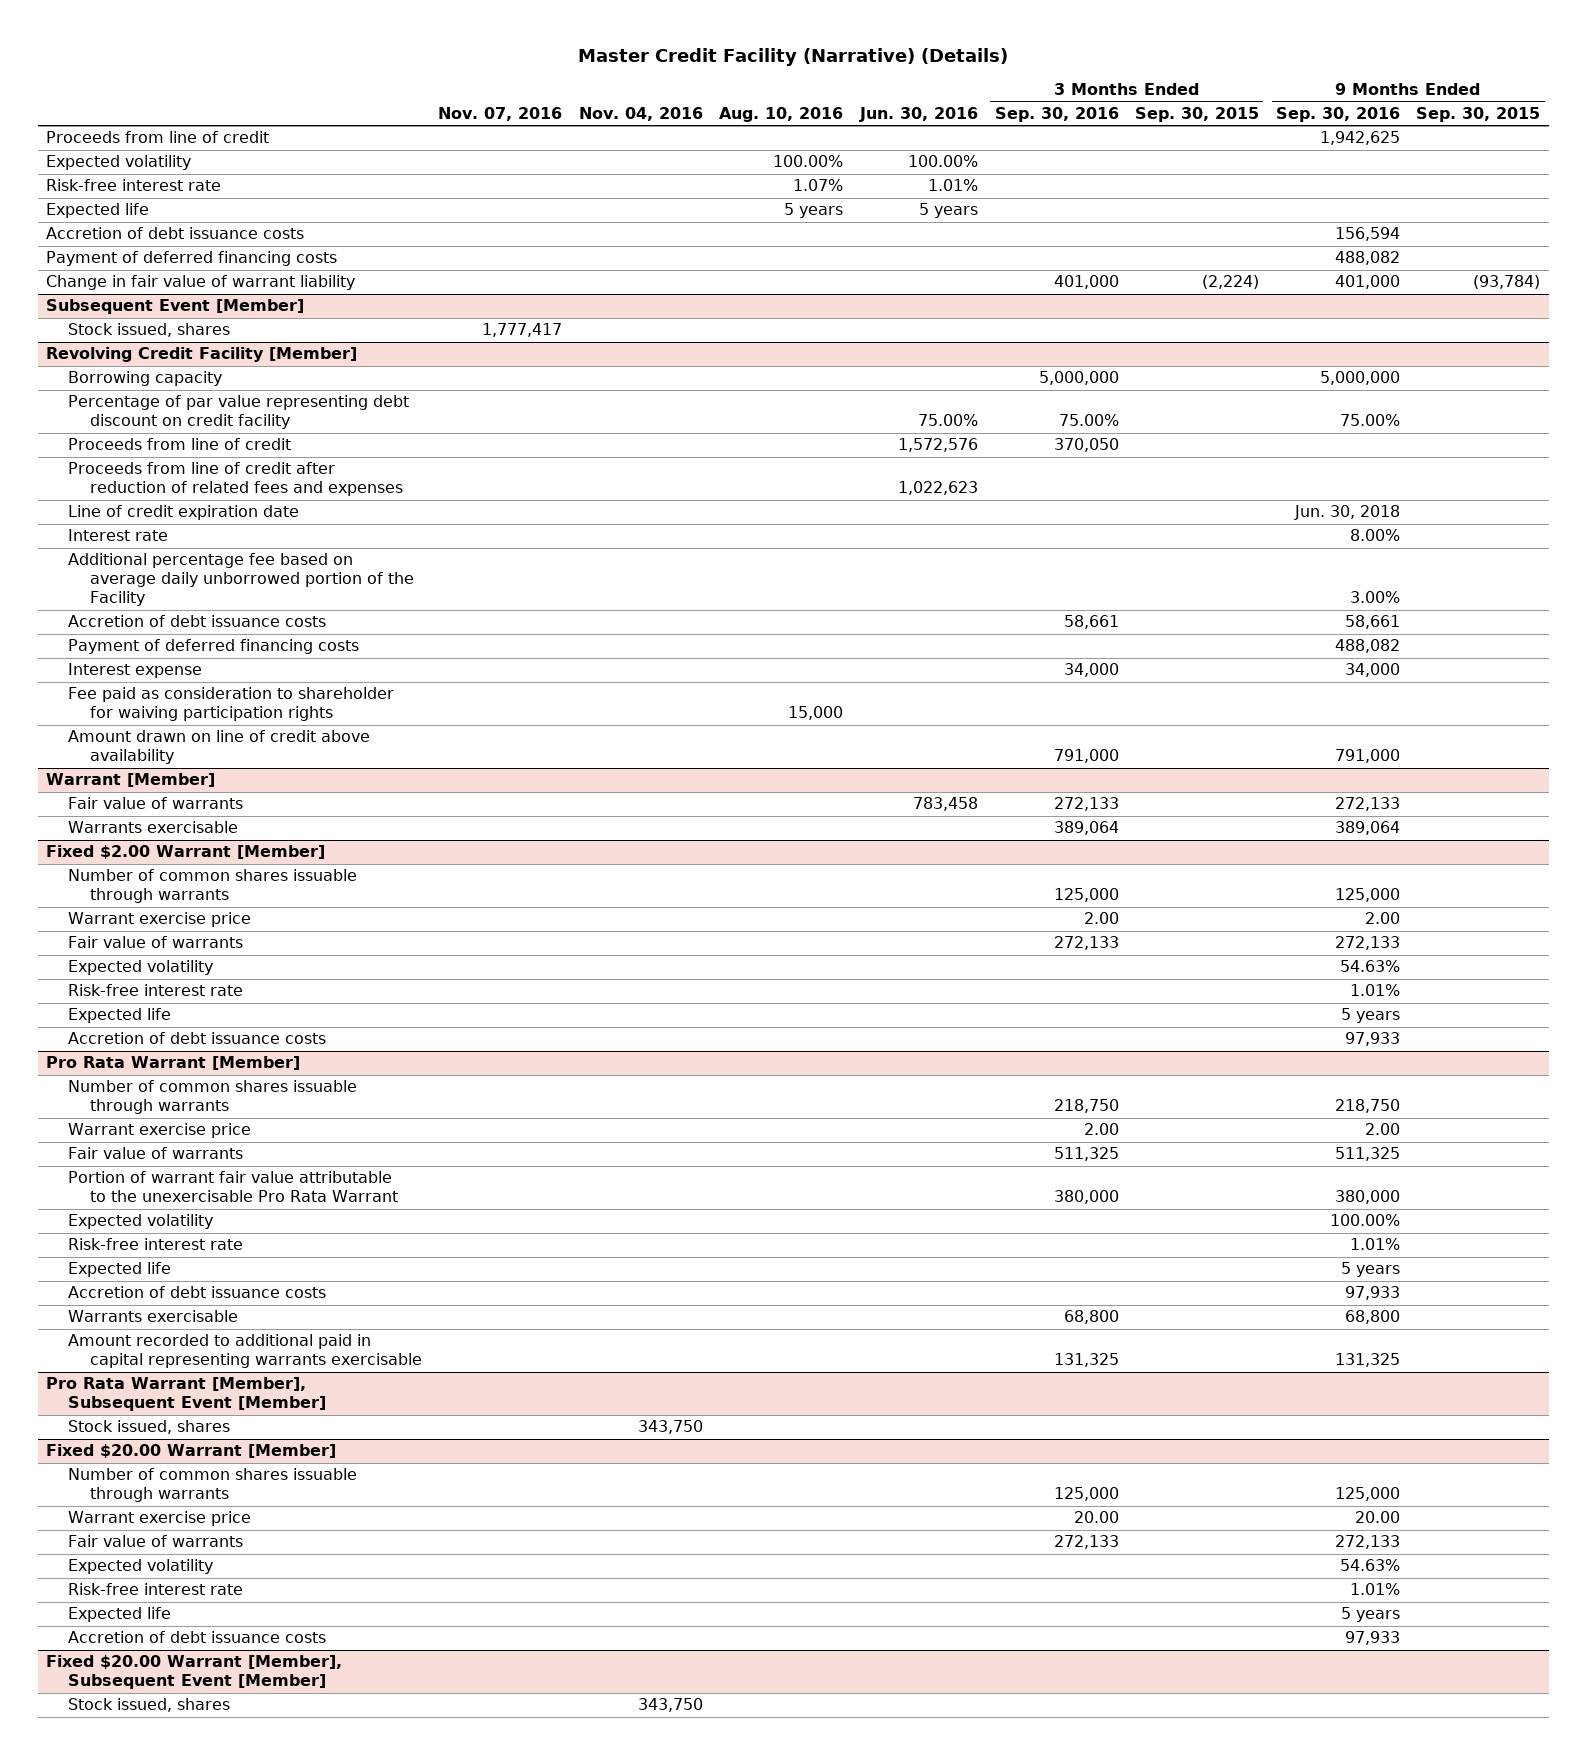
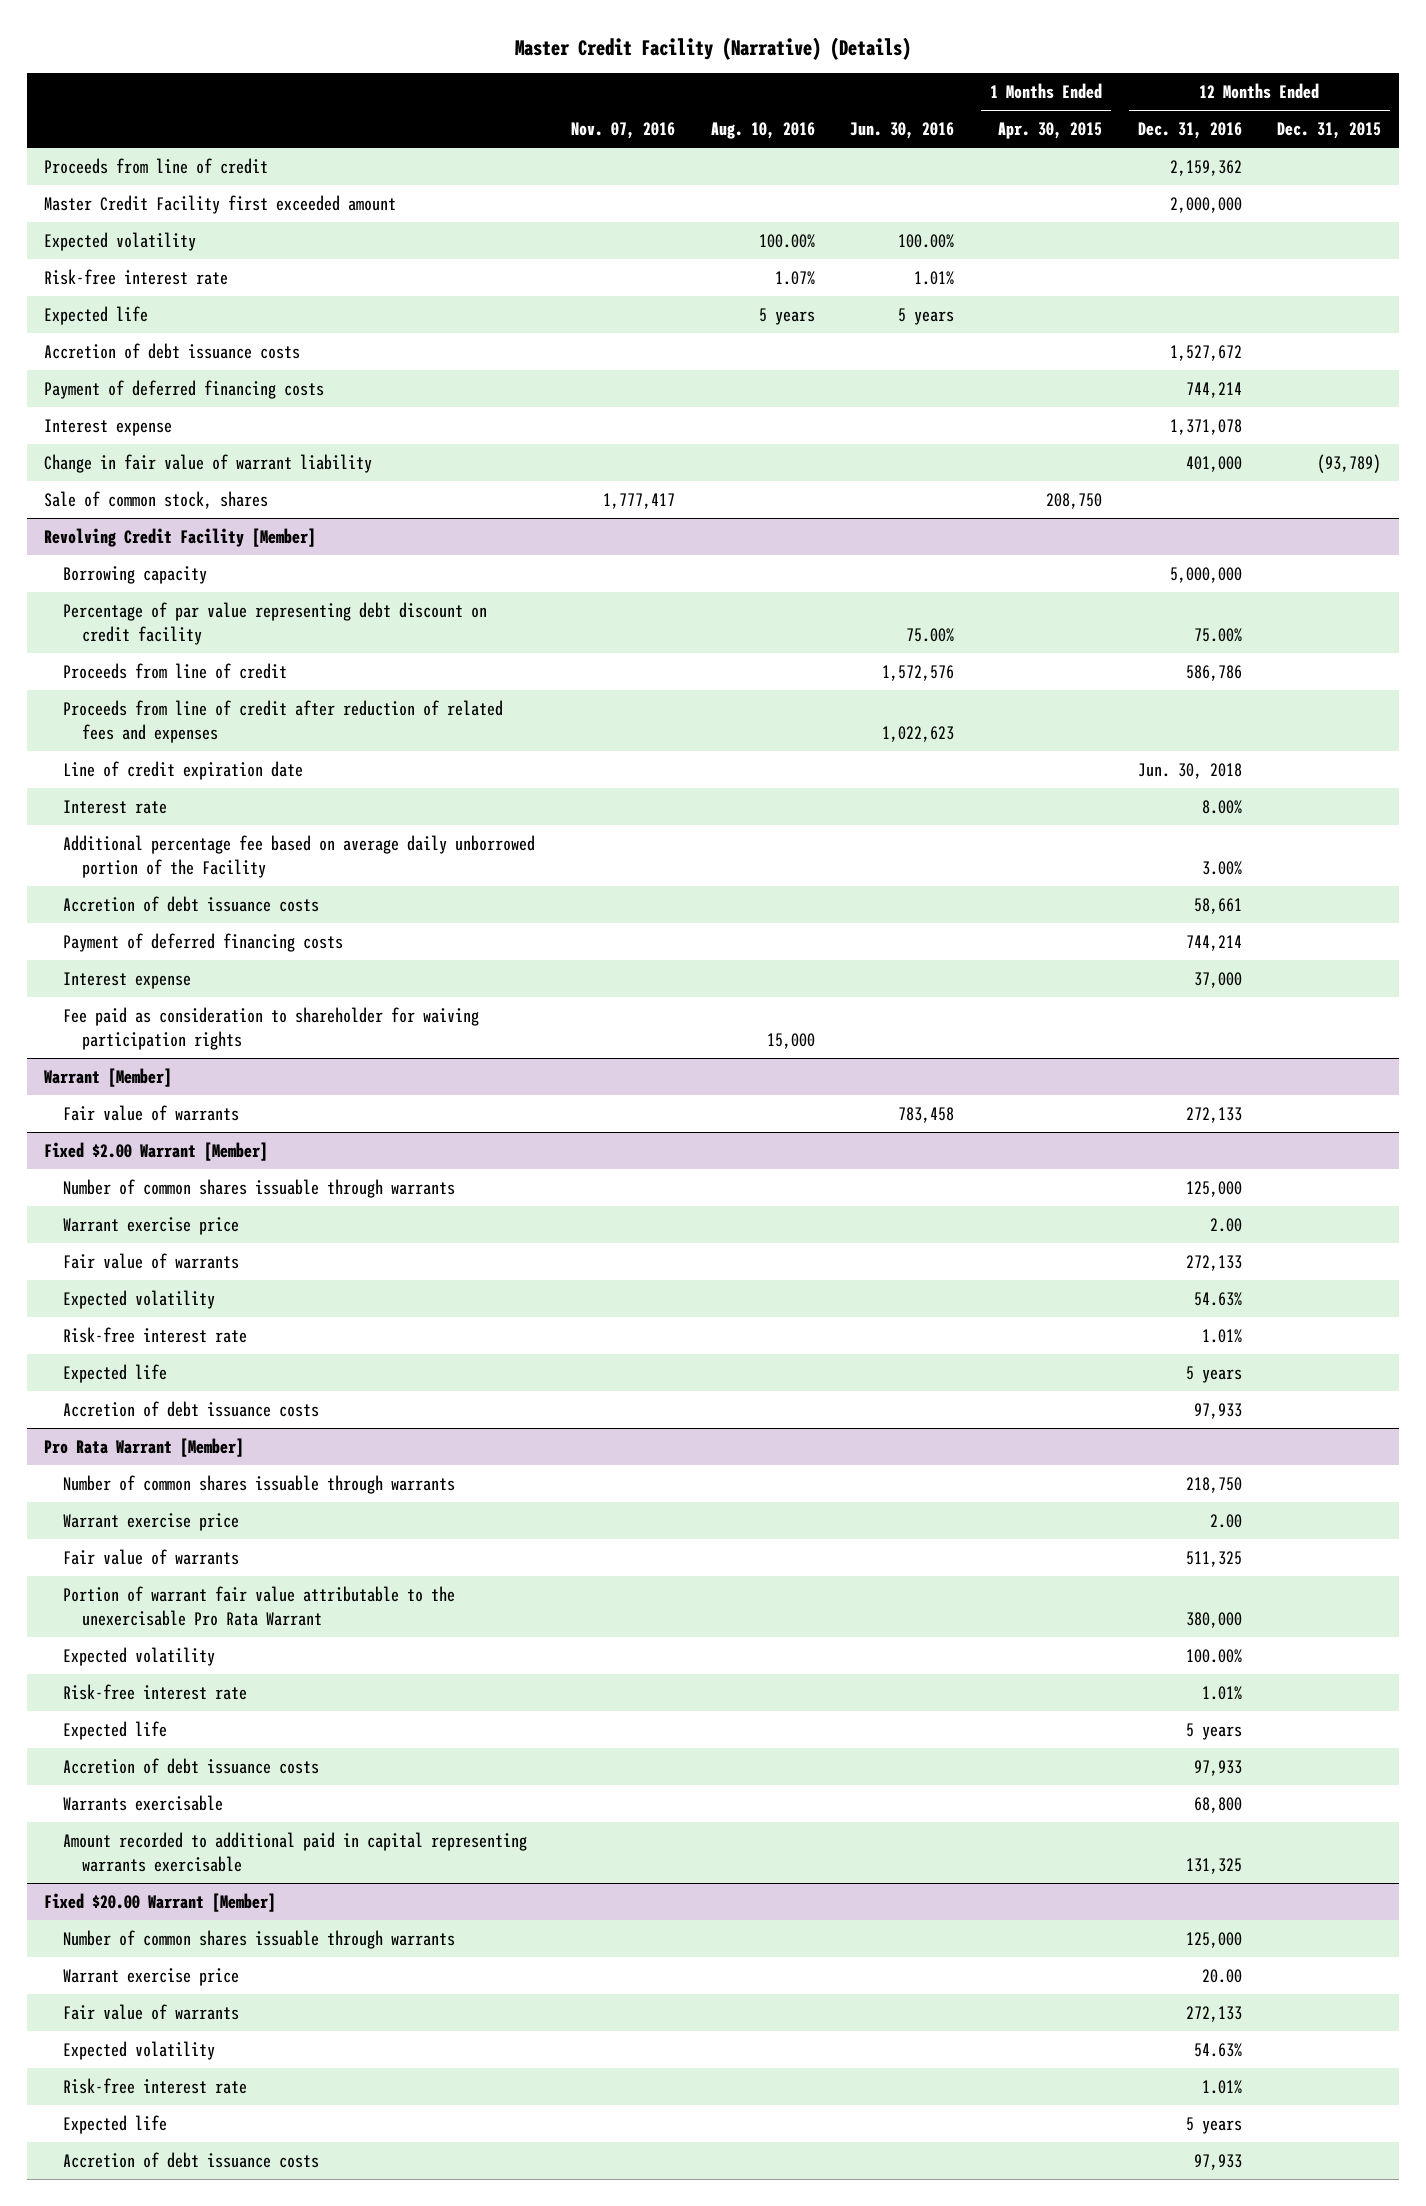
- | Nov. 07, 2016 | Nov. 04, 2016 | Aug. 10, 2016 | Jun. 30, 2016 | 3 Months Ended Sep. 30, 2016 | 3 Months Ended Sep. 30, 2015 | 9 Months Ended Sep. 30, 2016 | 9 Months Ended Sep. 30, 2015
+ | Nov. 07, 2016 | Aug. 10, 2016 | Jun. 30, 2016 | 1 Months Ended Apr. 30, 2015 | 12 Months Ended Dec. 31, 2016 | 12 Months Ended Dec. 31, 2015
+ Master Credit Facility first exceeded amount | | | | | 2,000,000 |
+ Interest expense | | | | | 1,371,078 |
- Subsequent Event [Member]
- Stock issued, shares | 1,777,417 | | | | | | |
+ Sale of common stock, shares | 1,777,417 | | | 208,750 | |
@ Revolving Credit Facility [Member]
- Amount drawn on line of credit above availability | | | | | 791,000 | | 791,000 |
@ Warrant [Member]
- Warrants exercisable | | | | | 389,064 | | 389,064 |
- Pro Rata Warrant [Member], Subsequent Event [Member]
- Stock issued, shares | | 343,750 | | | | | |
- Fixed $20.00 Warrant [Member], Subsequent Event [Member]
- Stock issued, shares | | 343,750 | | | | | |

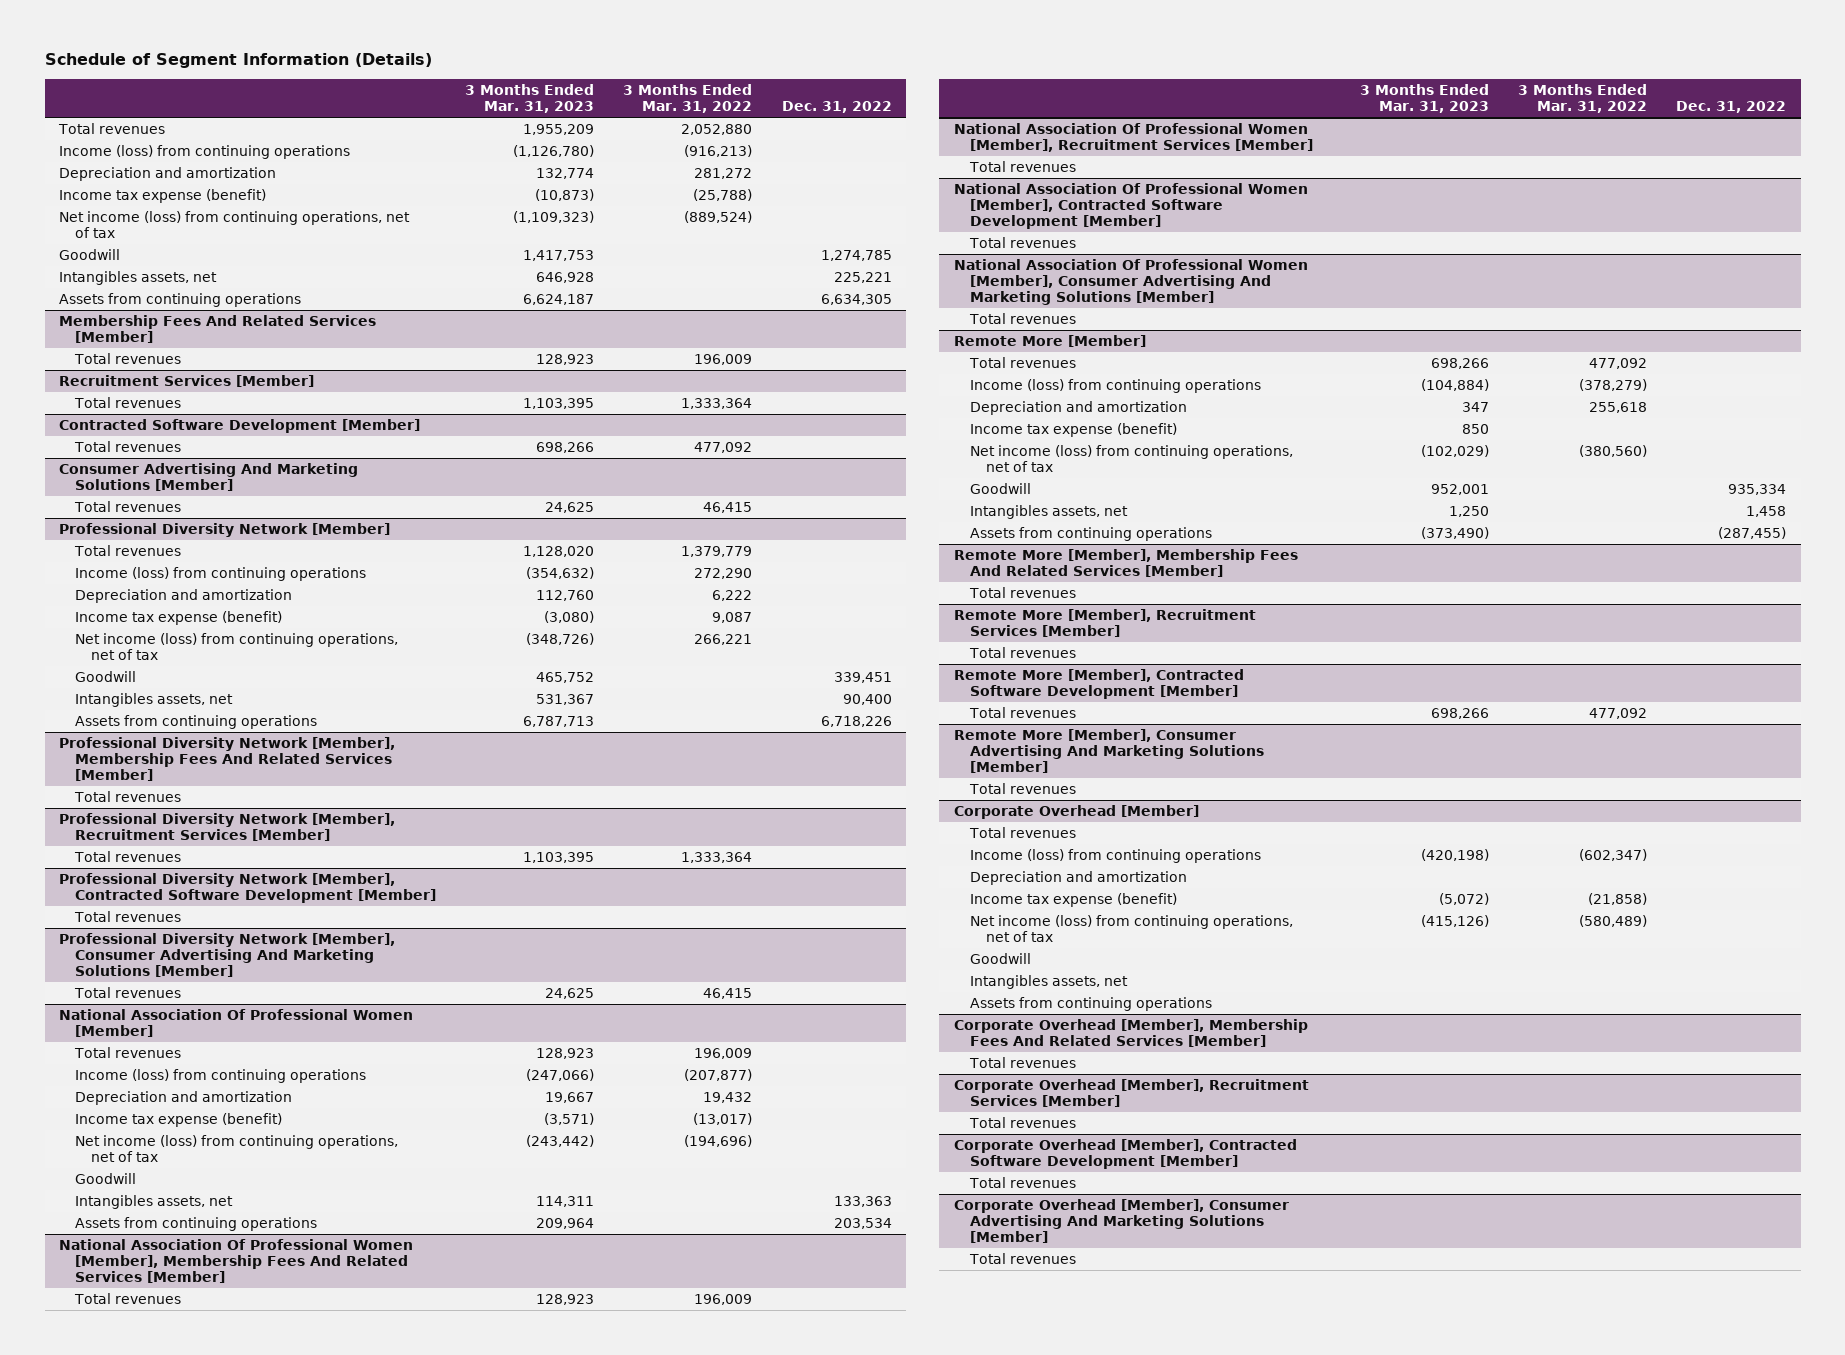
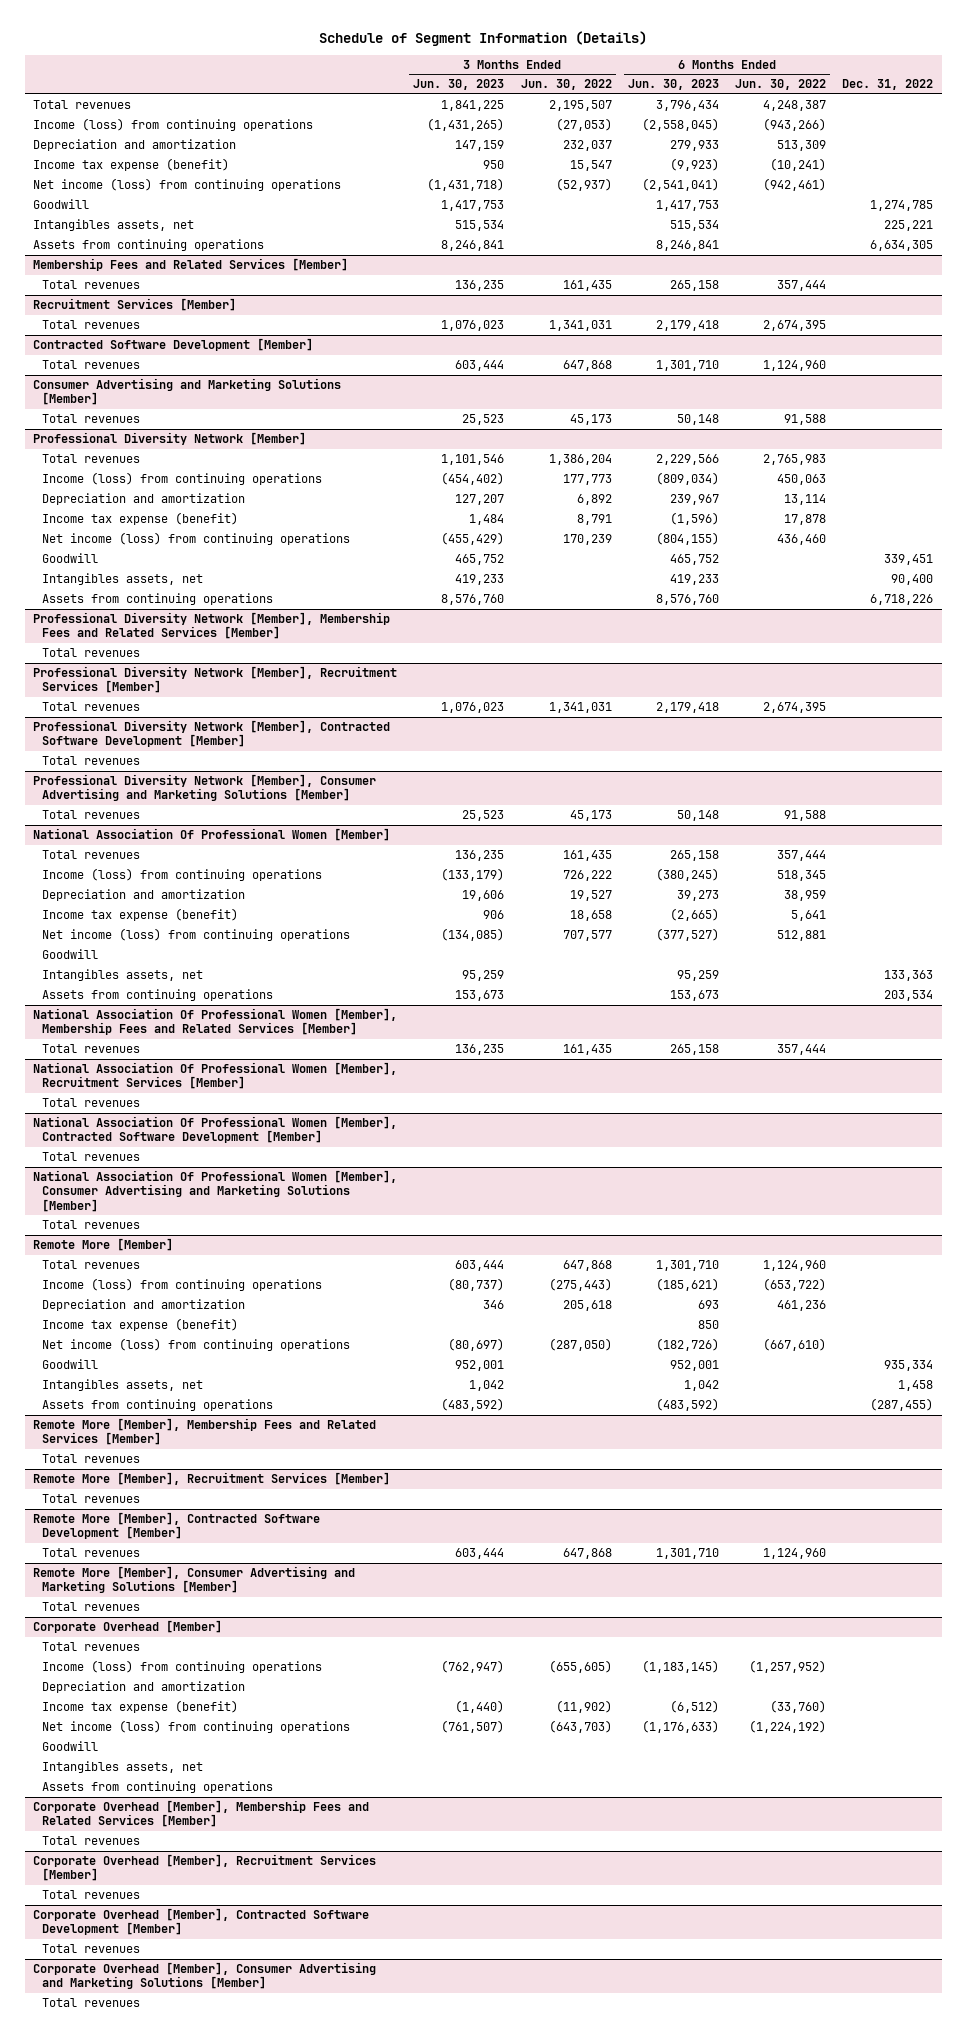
- | 3 Months Ended Mar. 31, 2023 | 3 Months Ended Mar. 31, 2022 | Dec. 31, 2022
+ | 3 Months Ended Jun. 30, 2023 | 3 Months Ended Jun. 30, 2022 | 6 Months Ended Jun. 30, 2023 | 6 Months Ended Jun. 30, 2022 | Dec. 31, 2022
- Net income (loss) from continuing operations, net of tax | (1,109,323) | (889,524) |
+ Net income (loss) from continuing operations | (1,431,718) | (52,937) | (2,541,041) | (942,461) |
- Membership Fees And Related Services [Member]
+ Membership Fees and Related Services [Member]
- Consumer Advertising And Marketing Solutions [Member]
+ Consumer Advertising and Marketing Solutions [Member]
@ Professional Diversity Network [Member]
- Net income (loss) from continuing operations, net of tax | (348,726) | 266,221 |
+ Net income (loss) from continuing operations | (455,429) | 170,239 | (804,155) | 436,460 |
- Professional Diversity Network [Member], Membership Fees And Related Services [Member]
+ Professional Diversity Network [Member], Membership Fees and Related Services [Member]
- Professional Diversity Network [Member], Consumer Advertising And Marketing Solutions [Member]
+ Professional Diversity Network [Member], Consumer Advertising and Marketing Solutions [Member]
@ National Association Of Professional Women [Member]
- Net income (loss) from continuing operations, net of tax | (243,442) | (194,696) |
+ Net income (loss) from continuing operations | (134,085) | 707,577 | (377,527) | 512,881 |
- National Association Of Professional Women [Member], Membership Fees And Related Services [Member]
+ National Association Of Professional Women [Member], Membership Fees and Related Services [Member]
- National Association Of Professional Women [Member], Consumer Advertising And Marketing Solutions [Member]
+ National Association Of Professional Women [Member], Consumer Advertising and Marketing Solutions [Member]
@ Remote More [Member]
- Net income (loss) from continuing operations, net of tax | (102,029) | (380,560) |
+ Net income (loss) from continuing operations | (80,697) | (287,050) | (182,726) | (667,610) |
- Remote More [Member], Membership Fees And Related Services [Member]
+ Remote More [Member], Membership Fees and Related Services [Member]
- Remote More [Member], Consumer Advertising And Marketing Solutions [Member]
+ Remote More [Member], Consumer Advertising and Marketing Solutions [Member]
@ Corporate Overhead [Member]
- Net income (loss) from continuing operations, net of tax | (415,126) | (580,489) |
+ Net income (loss) from continuing operations | (761,507) | (643,703) | (1,176,633) | (1,224,192) |
- Corporate Overhead [Member], Membership Fees And Related Services [Member]
+ Corporate Overhead [Member], Membership Fees and Related Services [Member]
- Corporate Overhead [Member], Consumer Advertising And Marketing Solutions [Member]
+ Corporate Overhead [Member], Consumer Advertising and Marketing Solutions [Member]

